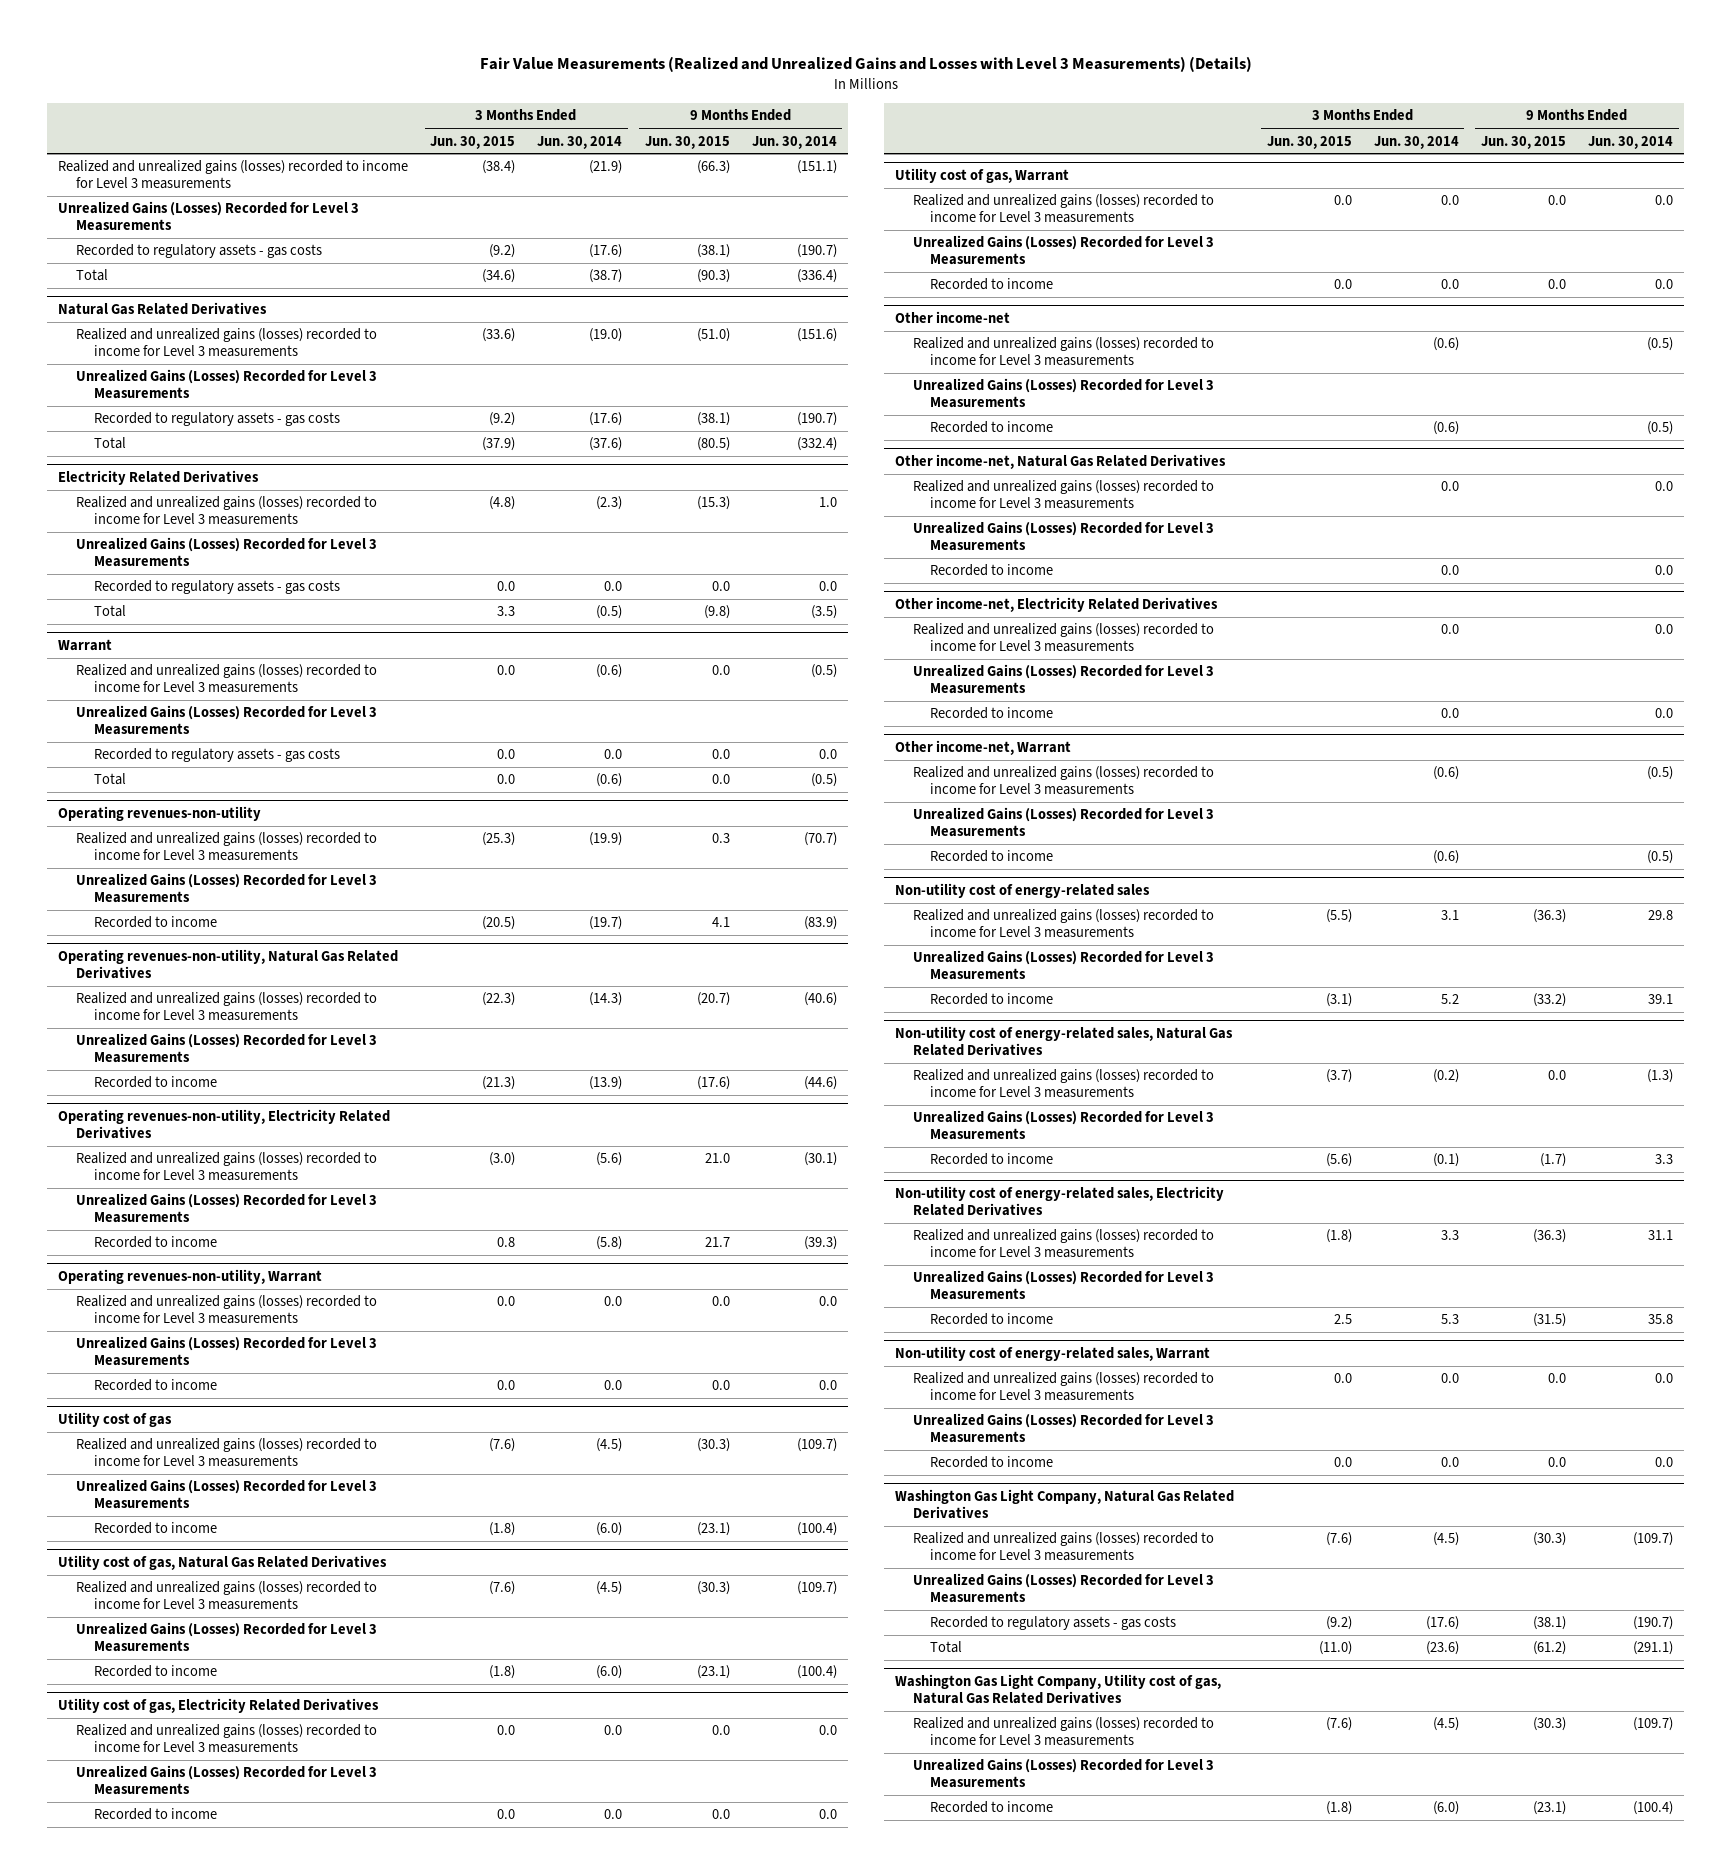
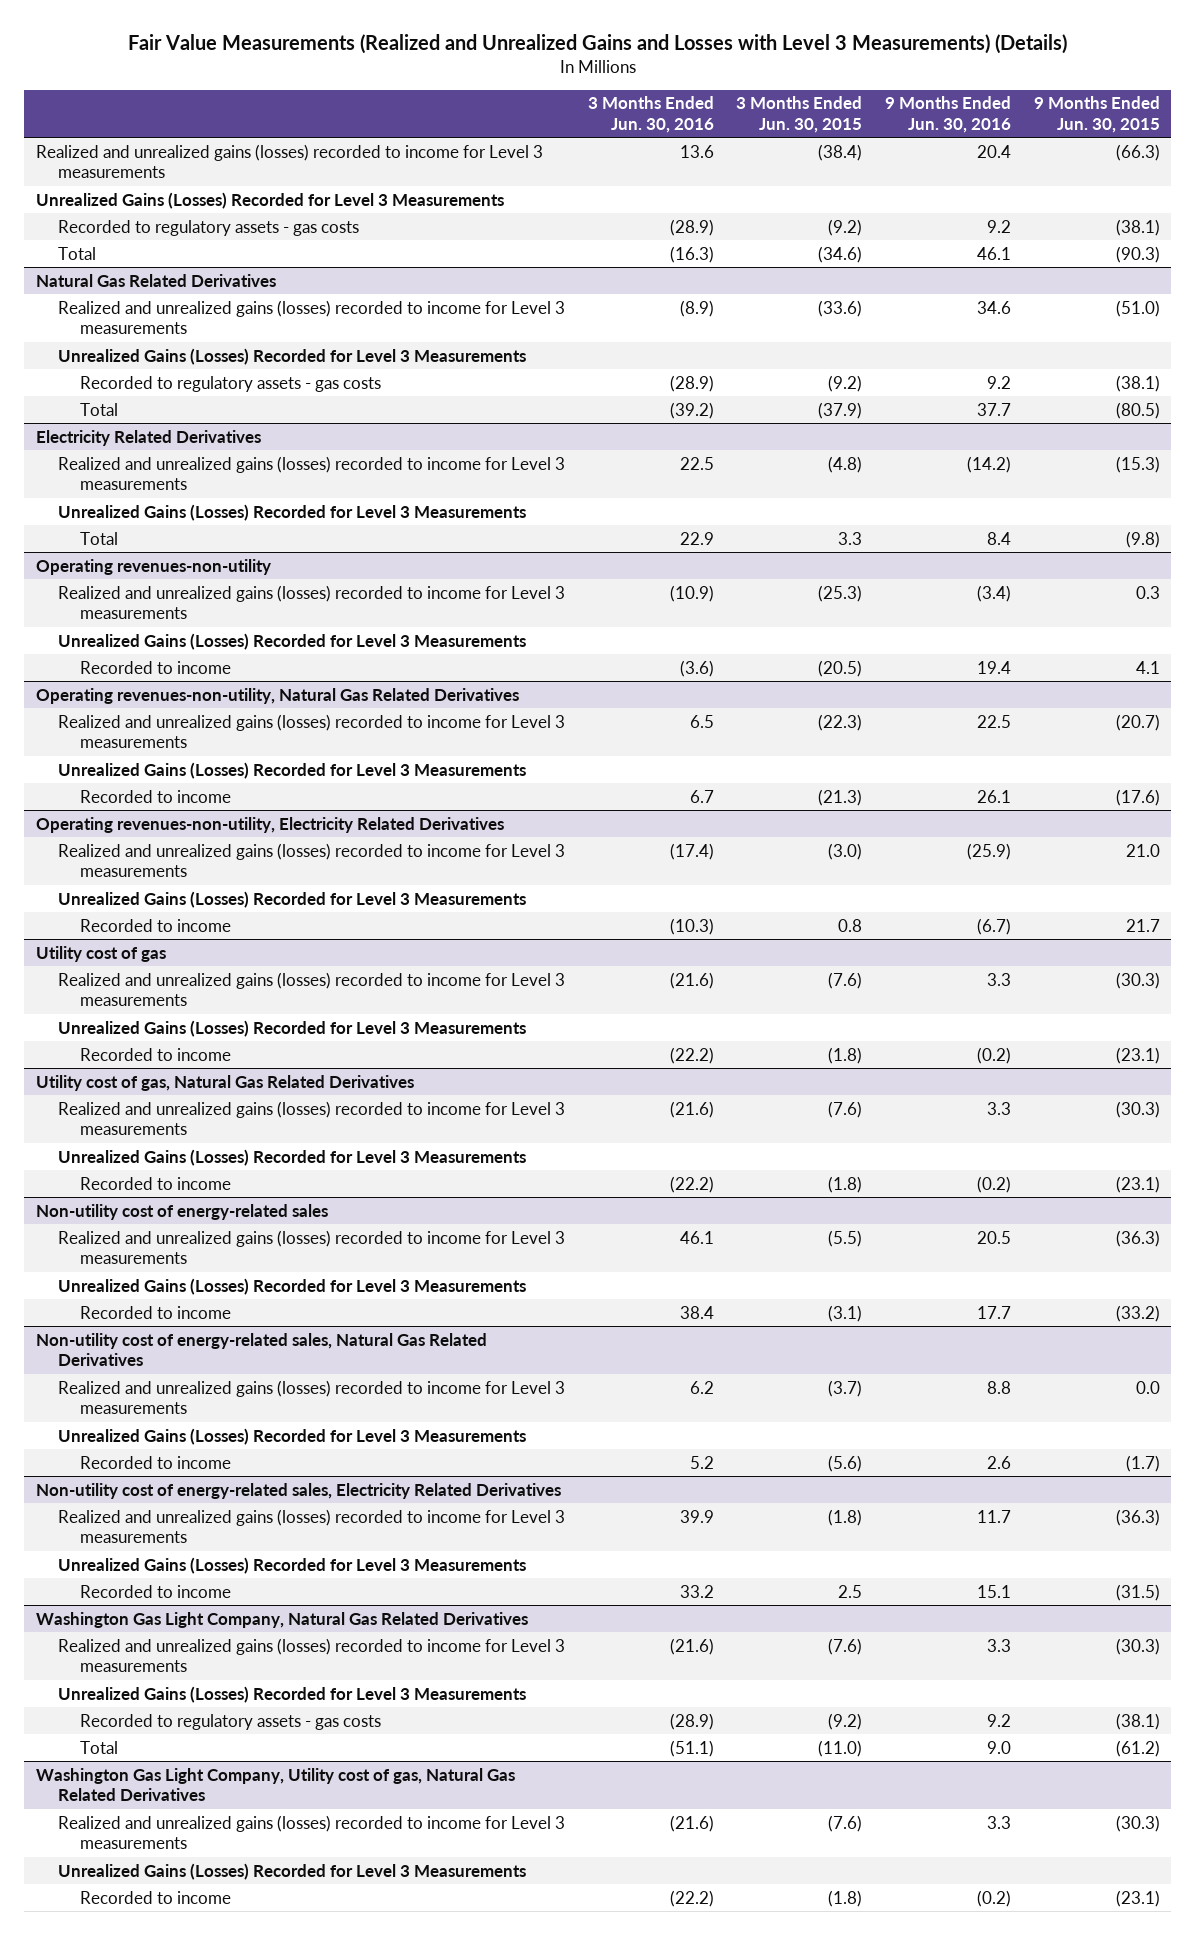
- | 3 Months Ended Jun. 30, 2015 | 3 Months Ended Jun. 30, 2014 | 9 Months Ended Jun. 30, 2015 | 9 Months Ended Jun. 30, 2014
+ | 3 Months Ended Jun. 30, 2016 | 3 Months Ended Jun. 30, 2015 | 9 Months Ended Jun. 30, 2016 | 9 Months Ended Jun. 30, 2015
@ Electricity Related Derivatives
- Recorded to regulatory assets - gas costs | 0.0 | 0.0 | 0.0 | 0.0
- Warrant
- Realized and unrealized gains (losses) recorded to income for Level 3 measurements | 0.0 | (0.6) | 0.0 | (0.5)
- Unrealized Gains (Losses) Recorded for Level 3 Measurements
- Recorded to regulatory assets - gas costs | 0.0 | 0.0 | 0.0 | 0.0
- Total | 0.0 | (0.6) | 0.0 | (0.5)
- Operating revenues-non-utility, Warrant
- Realized and unrealized gains (losses) recorded to income for Level 3 measurements | 0.0 | 0.0 | 0.0 | 0.0
- Unrealized Gains (Losses) Recorded for Level 3 Measurements
- Recorded to income | 0.0 | 0.0 | 0.0 | 0.0
- Utility cost of gas, Electricity Related Derivatives
- Realized and unrealized gains (losses) recorded to income for Level 3 measurements | 0.0 | 0.0 | 0.0 | 0.0
- Unrealized Gains (Losses) Recorded for Level 3 Measurements
- Recorded to income | 0.0 | 0.0 | 0.0 | 0.0
- Utility cost of gas, Warrant
- Realized and unrealized gains (losses) recorded to income for Level 3 measurements | 0.0 | 0.0 | 0.0 | 0.0
- Unrealized Gains (Losses) Recorded for Level 3 Measurements
- Recorded to income | 0.0 | 0.0 | 0.0 | 0.0
- Other income-net
- Realized and unrealized gains (losses) recorded to income for Level 3 measurements | | (0.6) | | (0.5)
- Unrealized Gains (Losses) Recorded for Level 3 Measurements
- Recorded to income | | (0.6) | | (0.5)
- Other income-net, Natural Gas Related Derivatives
- Realized and unrealized gains (losses) recorded to income for Level 3 measurements | | 0.0 | | 0.0
- Unrealized Gains (Losses) Recorded for Level 3 Measurements
- Recorded to income | | 0.0 | | 0.0
- Other income-net, Electricity Related Derivatives
- Realized and unrealized gains (losses) recorded to income for Level 3 measurements | | 0.0 | | 0.0
- Unrealized Gains (Losses) Recorded for Level 3 Measurements
- Recorded to income | | 0.0 | | 0.0
- Other income-net, Warrant
- Realized and unrealized gains (losses) recorded to income for Level 3 measurements | | (0.6) | | (0.5)
- Unrealized Gains (Losses) Recorded for Level 3 Measurements
- Recorded to income | | (0.6) | | (0.5)
- Non-utility cost of energy-related sales, Warrant
- Realized and unrealized gains (losses) recorded to income for Level 3 measurements | 0.0 | 0.0 | 0.0 | 0.0
- Unrealized Gains (Losses) Recorded for Level 3 Measurements
- Recorded to income | 0.0 | 0.0 | 0.0 | 0.0

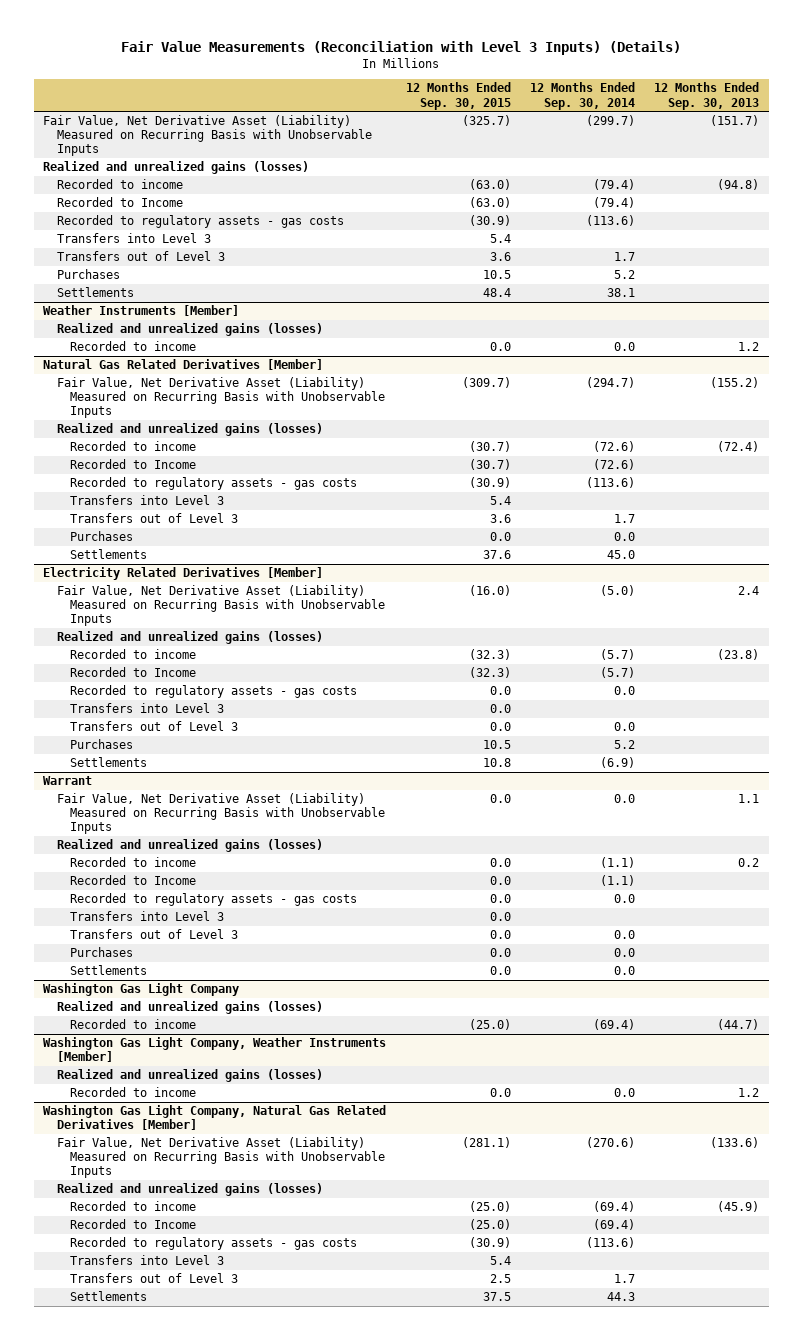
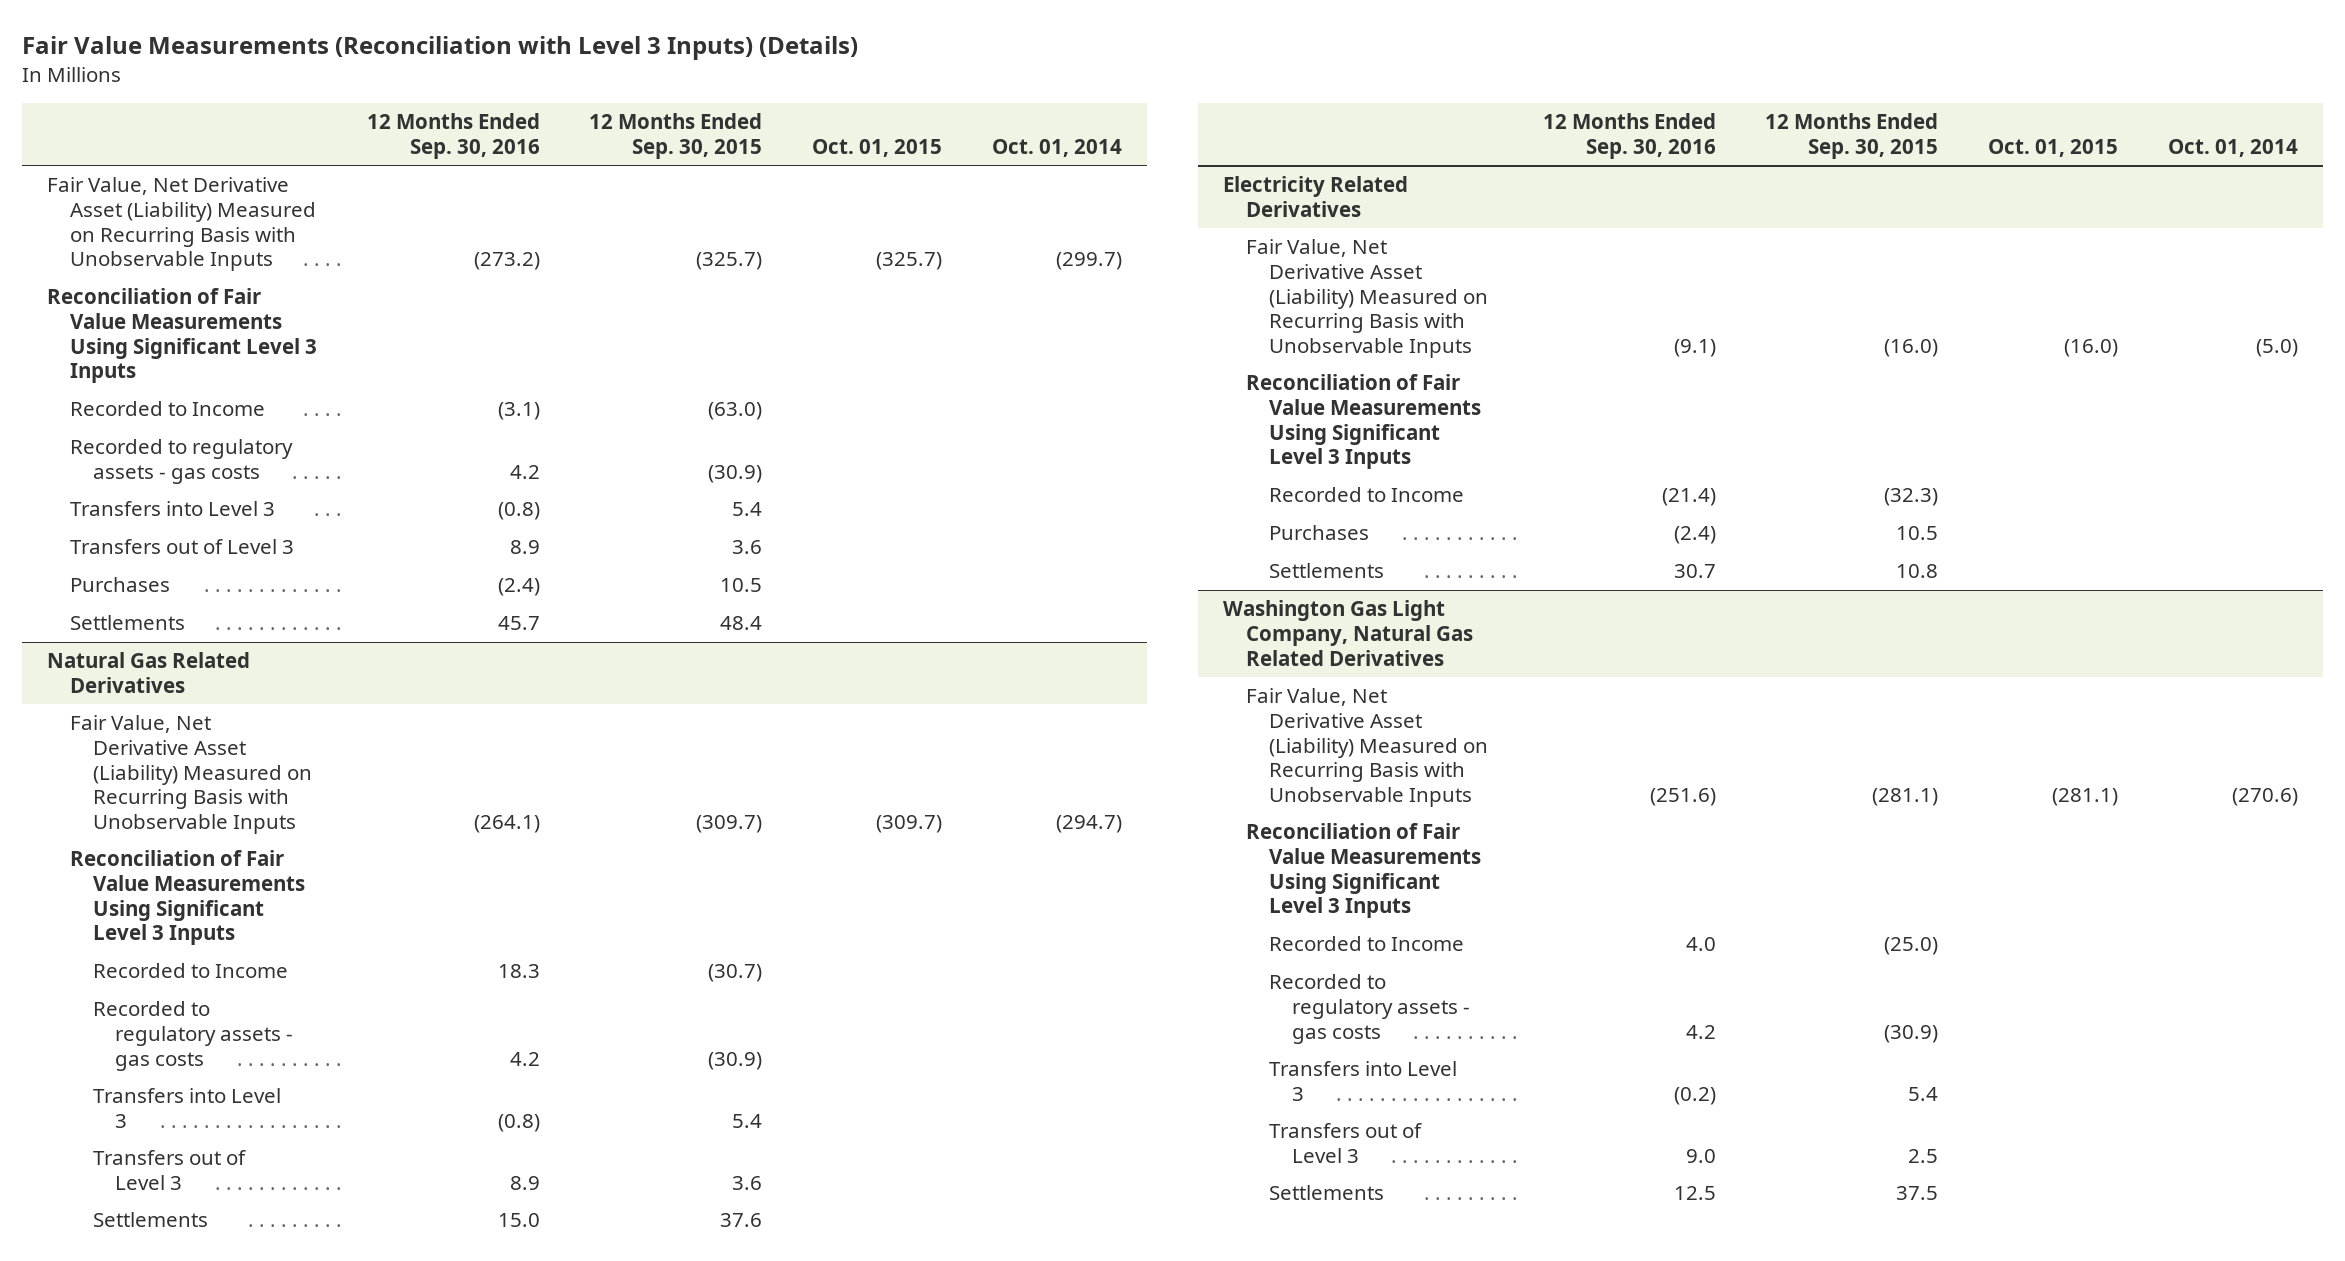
- | 12 Months Ended Sep. 30, 2015 | 12 Months Ended Sep. 30, 2014 | 12 Months Ended Sep. 30, 2013
+ | 12 Months Ended Sep. 30, 2016 | 12 Months Ended Sep. 30, 2015 | Oct. 01, 2015 | Oct. 01, 2014
- Realized and unrealized gains (losses)
- Recorded to income | (63.0) | (79.4) | (94.8)
+ Reconciliation of Fair Value Measurements Using Significant Level 3 Inputs
- Weather Instruments [Member]
- Realized and unrealized gains (losses)
- Recorded to income | 0.0 | 0.0 | 1.2
- Natural Gas Related Derivatives [Member]
+ Natural Gas Related Derivatives
- Realized and unrealized gains (losses)
- Recorded to income | (30.7) | (72.6) | (72.4)
+ Reconciliation of Fair Value Measurements Using Significant Level 3 Inputs
- Purchases | 0.0 | 0.0 |
- Electricity Related Derivatives [Member]
+ Electricity Related Derivatives
- Realized and unrealized gains (losses)
- Recorded to income | (32.3) | (5.7) | (23.8)
+ Reconciliation of Fair Value Measurements Using Significant Level 3 Inputs
- Recorded to regulatory assets - gas costs | 0.0 | 0.0 |
- Transfers into Level 3 | 0.0 | |
- Transfers out of Level 3 | 0.0 | 0.0 |
- Warrant
- Fair Value, Net Derivative Asset (Liability) Measured on Recurring Basis with Unobservable Inputs | 0.0 | 0.0 | 1.1
- Realized and unrealized gains (losses)
- Recorded to income | 0.0 | (1.1) | 0.2
- Recorded to Income | 0.0 | (1.1) |
- Recorded to regulatory assets - gas costs | 0.0 | 0.0 |
- Transfers into Level 3 | 0.0 | |
- Transfers out of Level 3 | 0.0 | 0.0 |
- Purchases | 0.0 | 0.0 |
- Settlements | 0.0 | 0.0 |
- Washington Gas Light Company
- Realized and unrealized gains (losses)
- Recorded to income | (25.0) | (69.4) | (44.7)
- Washington Gas Light Company, Weather Instruments [Member]
- Realized and unrealized gains (losses)
- Recorded to income | 0.0 | 0.0 | 1.2
- Washington Gas Light Company, Natural Gas Related Derivatives [Member]
+ Washington Gas Light Company, Natural Gas Related Derivatives
- Realized and unrealized gains (losses)
- Recorded to income | (25.0) | (69.4) | (45.9)
+ Reconciliation of Fair Value Measurements Using Significant Level 3 Inputs

